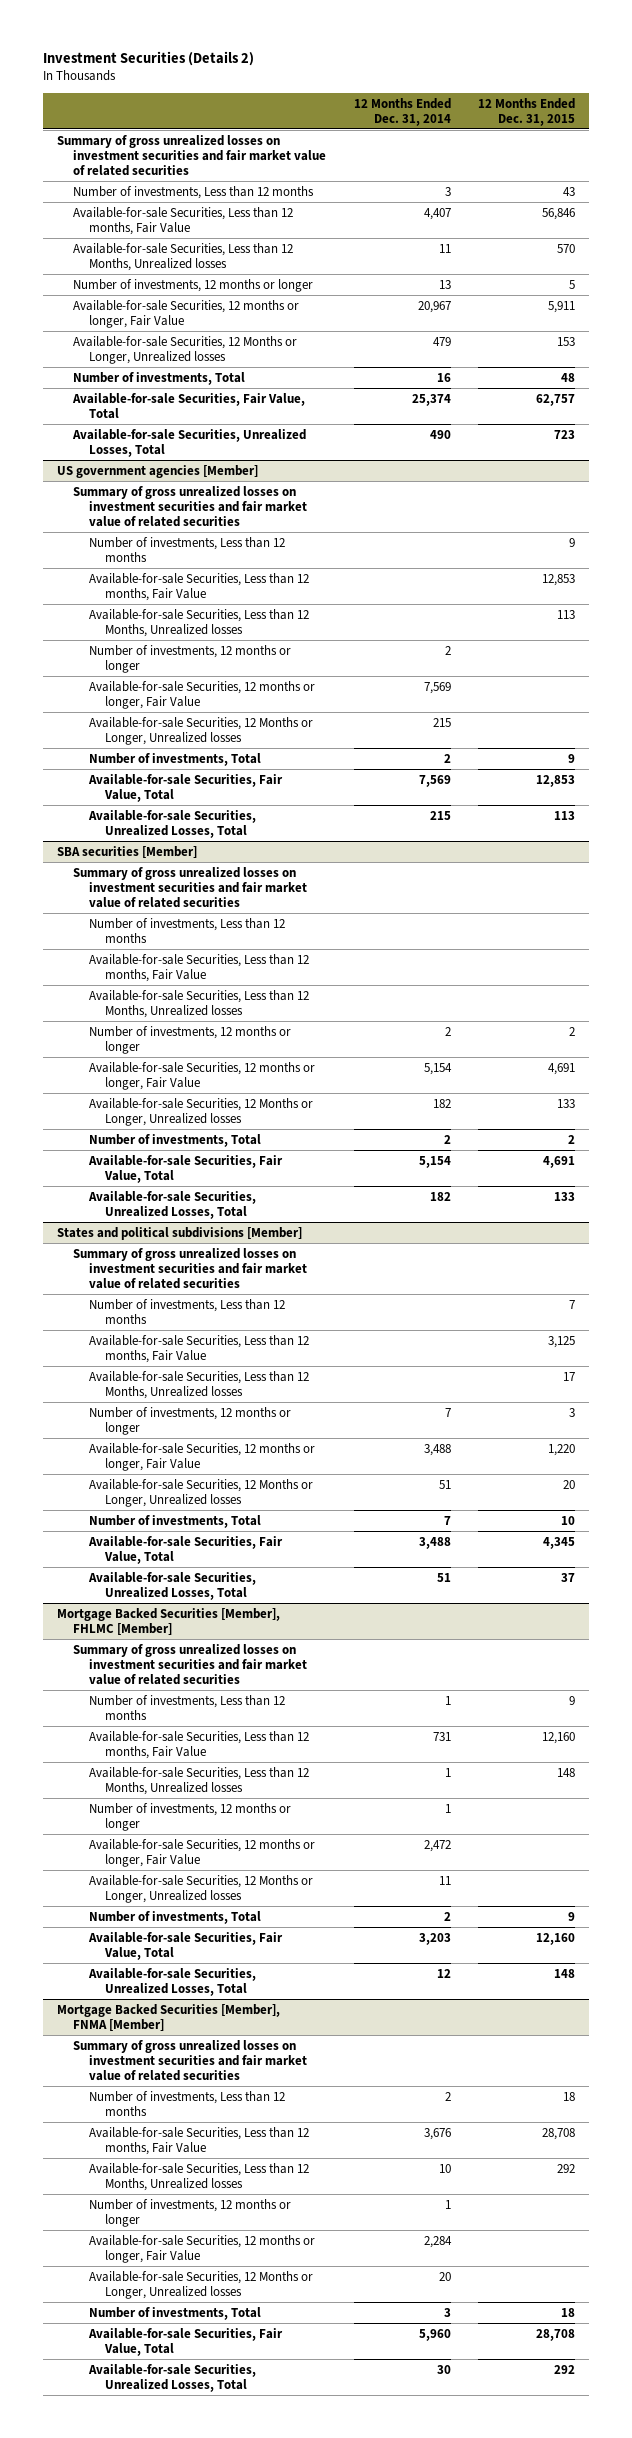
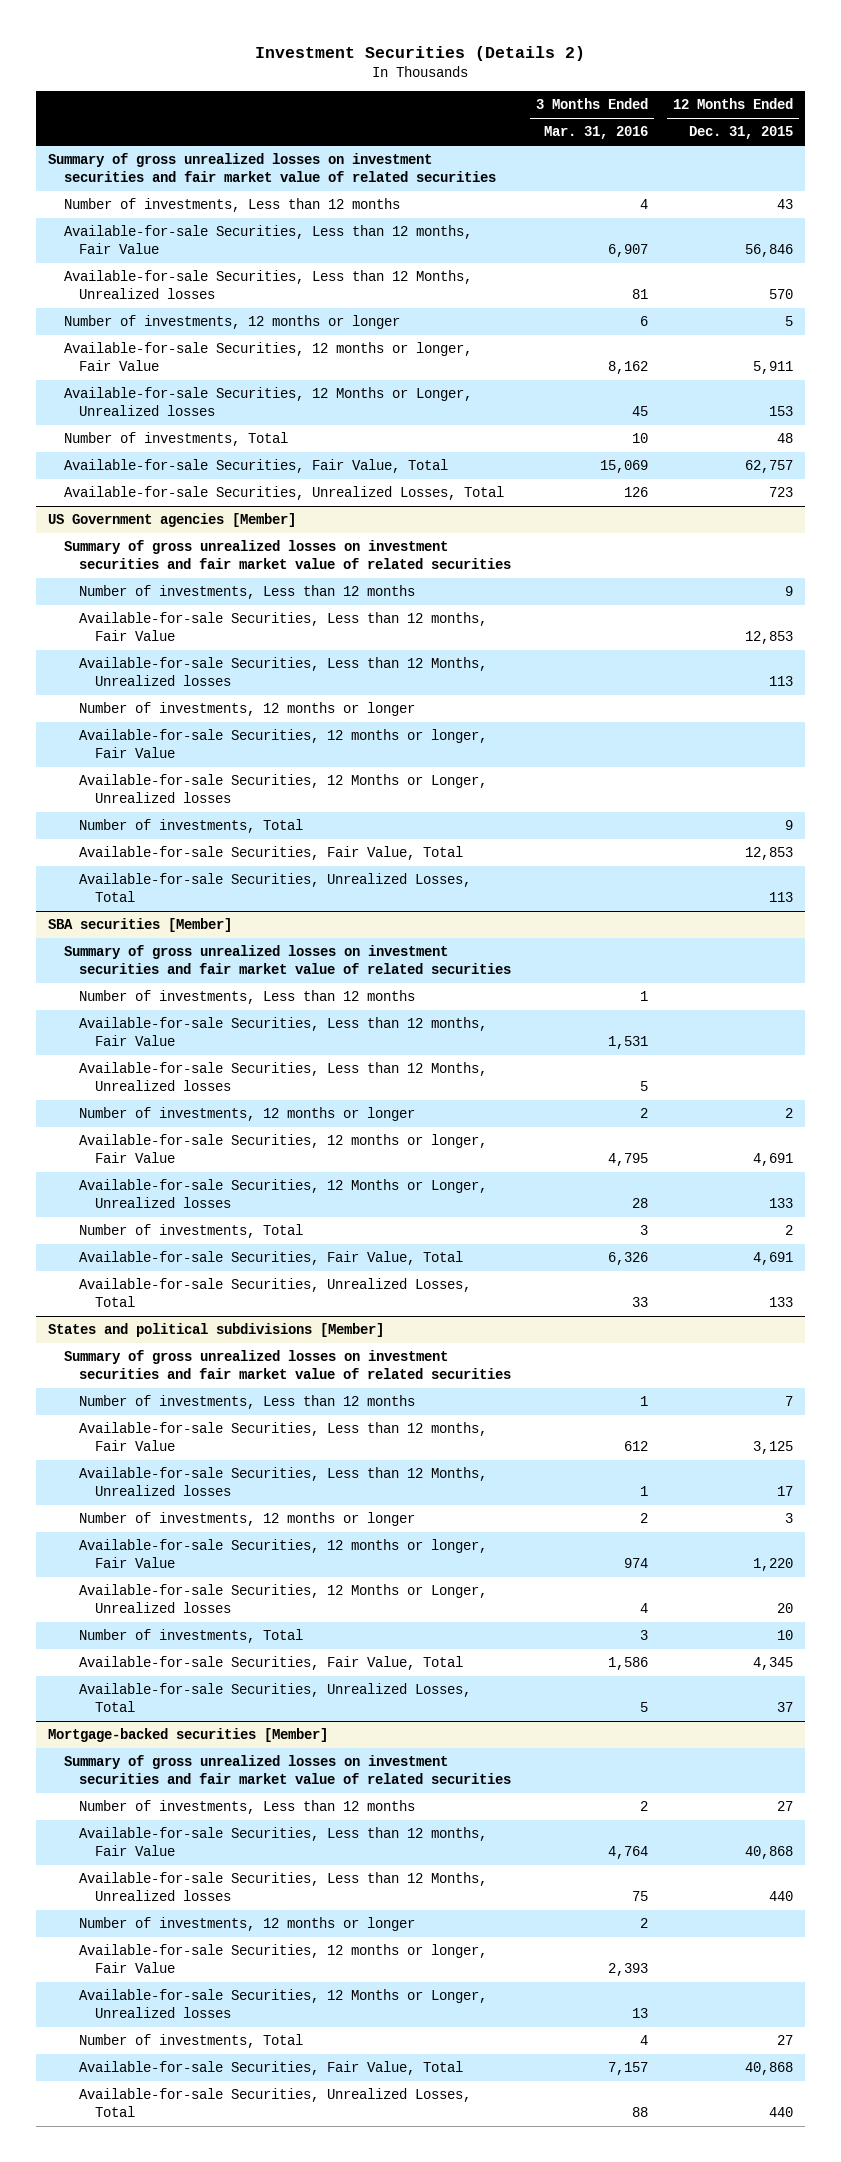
- | 12 Months Ended Dec. 31, 2014 | 12 Months Ended Dec. 31, 2015
+ | 3 Months Ended Mar. 31, 2016 | 12 Months Ended Dec. 31, 2015
- US government agencies [Member]
+ US Government agencies [Member]
- Mortgage Backed Securities [Member], FHLMC [Member]
- Summary of gross unrealized losses on investment securities and fair market value of related securities
- Number of investments, Less than 12 months | 1 | 9
- Available-for-sale Securities, Less than 12 months, Fair Value | 731 | 12,160
- Available-for-sale Securities, Less than 12 Months, Unrealized losses | 1 | 148
- Number of investments, 12 months or longer | 1 |
- Available-for-sale Securities, 12 months or longer, Fair Value | 2,472 |
- Available-for-sale Securities, 12 Months or Longer, Unrealized losses | 11 |
- Number of investments, Total | 2 | 9
- Available-for-sale Securities, Fair Value, Total | 3,203 | 12,160
- Available-for-sale Securities, Unrealized Losses, Total | 12 | 148
- Mortgage Backed Securities [Member], FNMA [Member]
+ Mortgage-backed securities [Member]
- Number of investments, Less than 12 months | 2 | 18
- Available-for-sale Securities, Less than 12 months, Fair Value | 3,676 | 28,708
- Available-for-sale Securities, Less than 12 Months, Unrealized losses | 10 | 292
+ Number of investments, Less than 12 months | 2 | 27
+ Available-for-sale Securities, Less than 12 months, Fair Value | 4,764 | 40,868
+ Available-for-sale Securities, Less than 12 Months, Unrealized losses | 75 | 440
- Number of investments, Total | 3 | 18
- Available-for-sale Securities, Fair Value, Total | 5,960 | 28,708
- Available-for-sale Securities, Unrealized Losses, Total | 30 | 292
+ Number of investments, Total | 4 | 27
+ Available-for-sale Securities, Fair Value, Total | 7,157 | 40,868
+ Available-for-sale Securities, Unrealized Losses, Total | 88 | 440

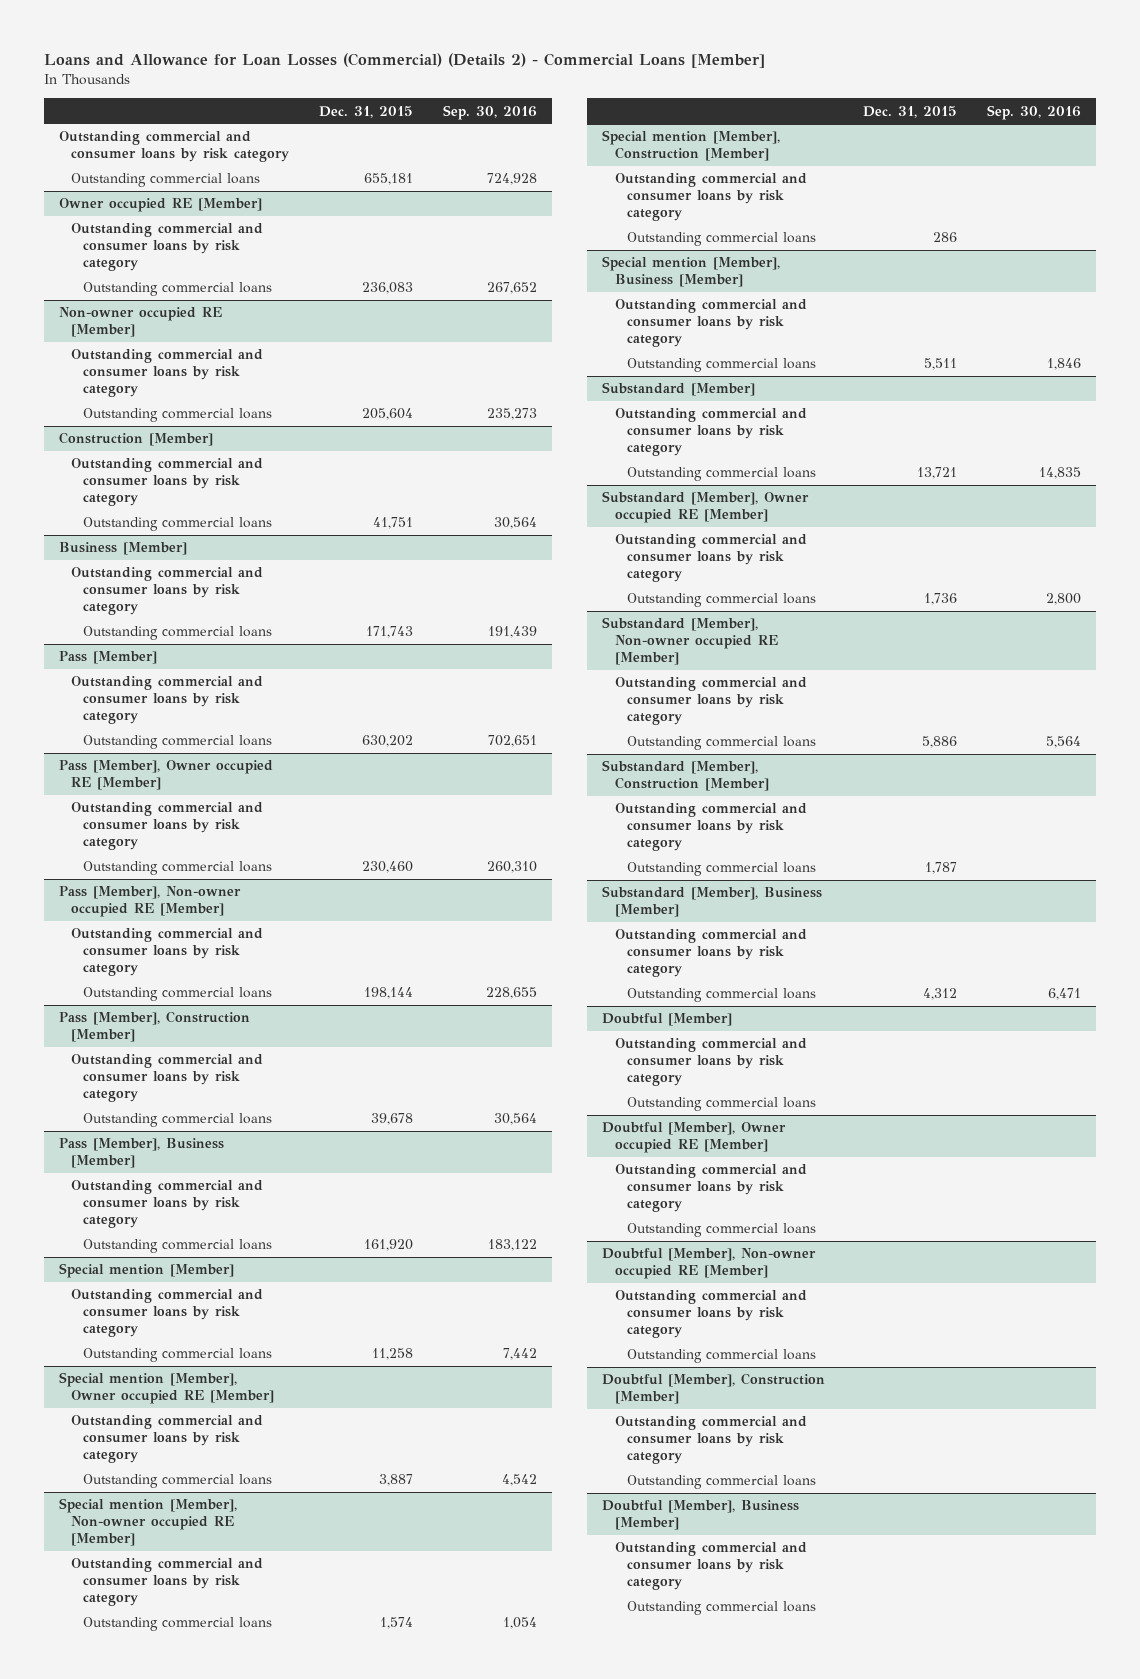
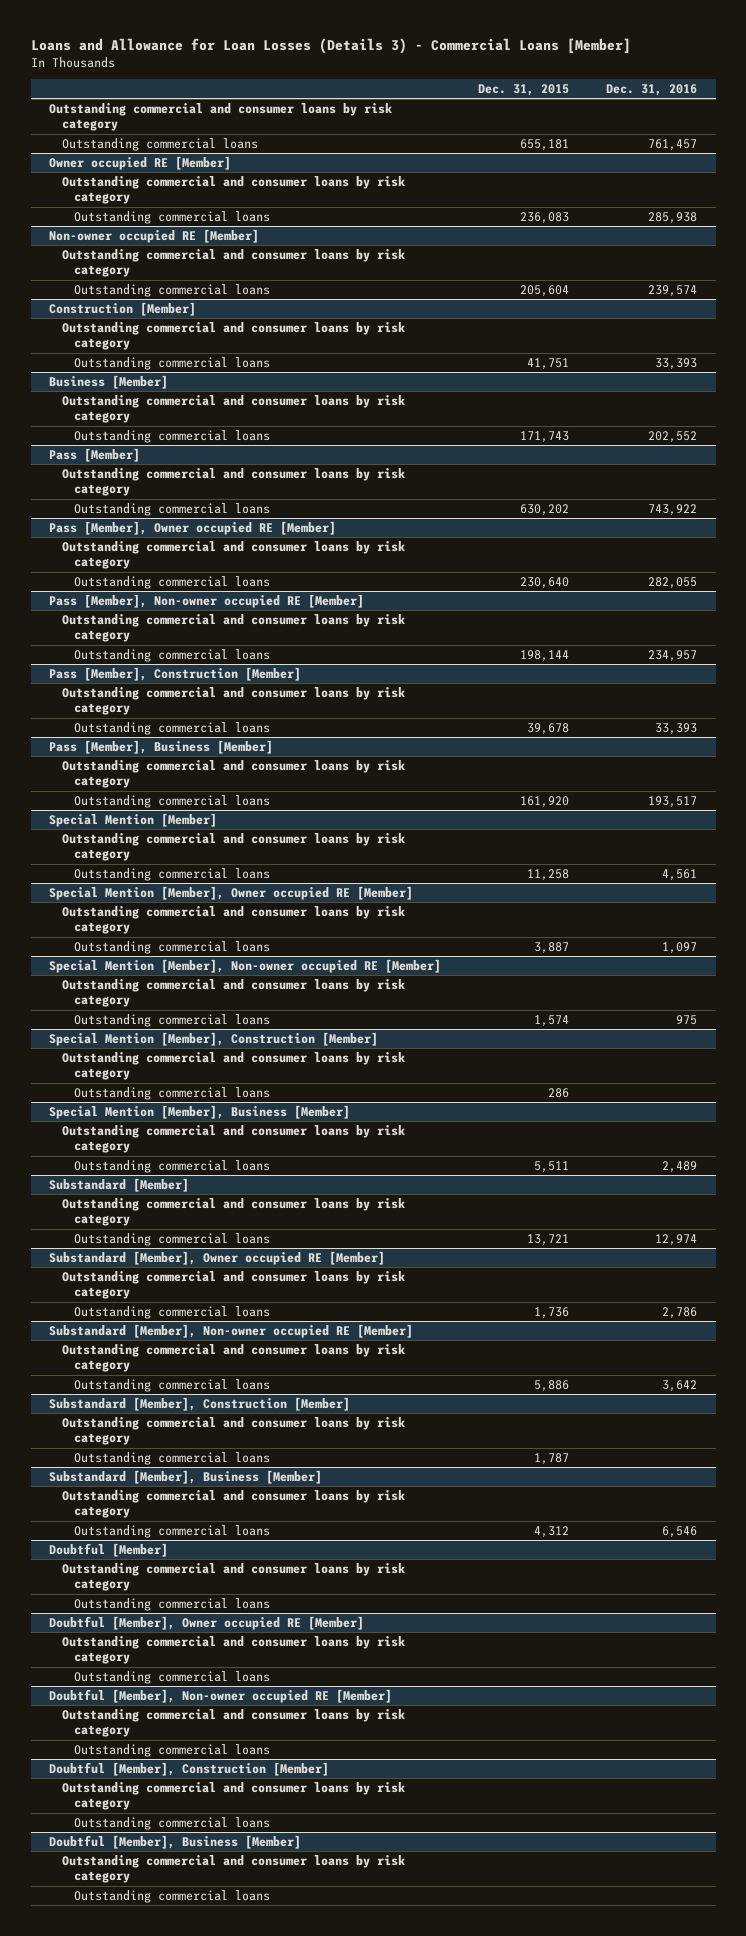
- Loans and Allowance for Loan Losses (Commercial) (Details 2) - Commercial Loans [Member]
+ Loans and Allowance for Loan Losses (Details 3) - Commercial Loans [Member]
- | Dec. 31, 2015 | Sep. 30, 2016
+ | Dec. 31, 2015 | Dec. 31, 2016
@ Pass [Member], Owner occupied RE [Member]
- Outstanding commercial loans | 230,460 | 260,310
+ Outstanding commercial loans | 230,640 | 282,055
- Special mention [Member]
+ Special Mention [Member]
- Special mention [Member], Owner occupied RE [Member]
+ Special Mention [Member], Owner occupied RE [Member]
- Special mention [Member], Non-owner occupied RE [Member]
+ Special Mention [Member], Non-owner occupied RE [Member]
- Special mention [Member], Construction [Member]
+ Special Mention [Member], Construction [Member]
- Special mention [Member], Business [Member]
+ Special Mention [Member], Business [Member]

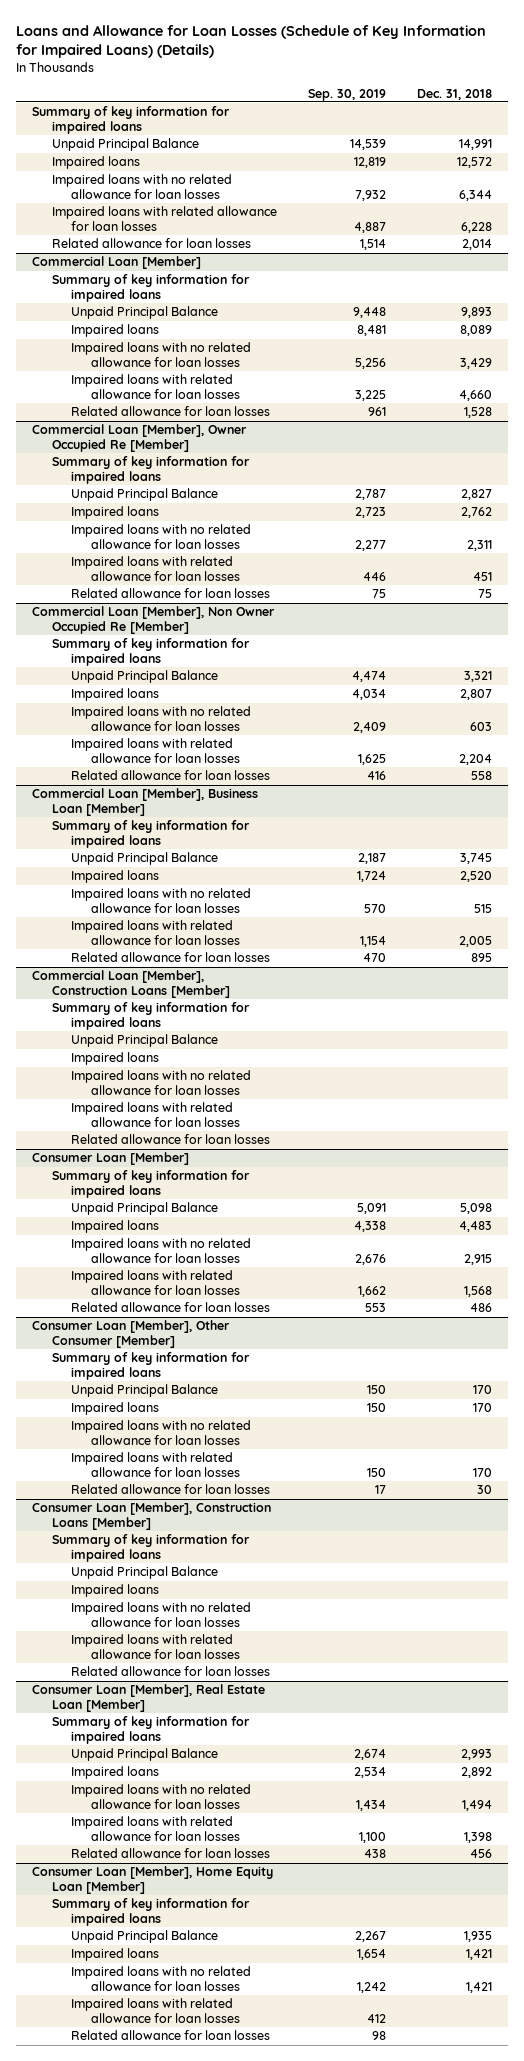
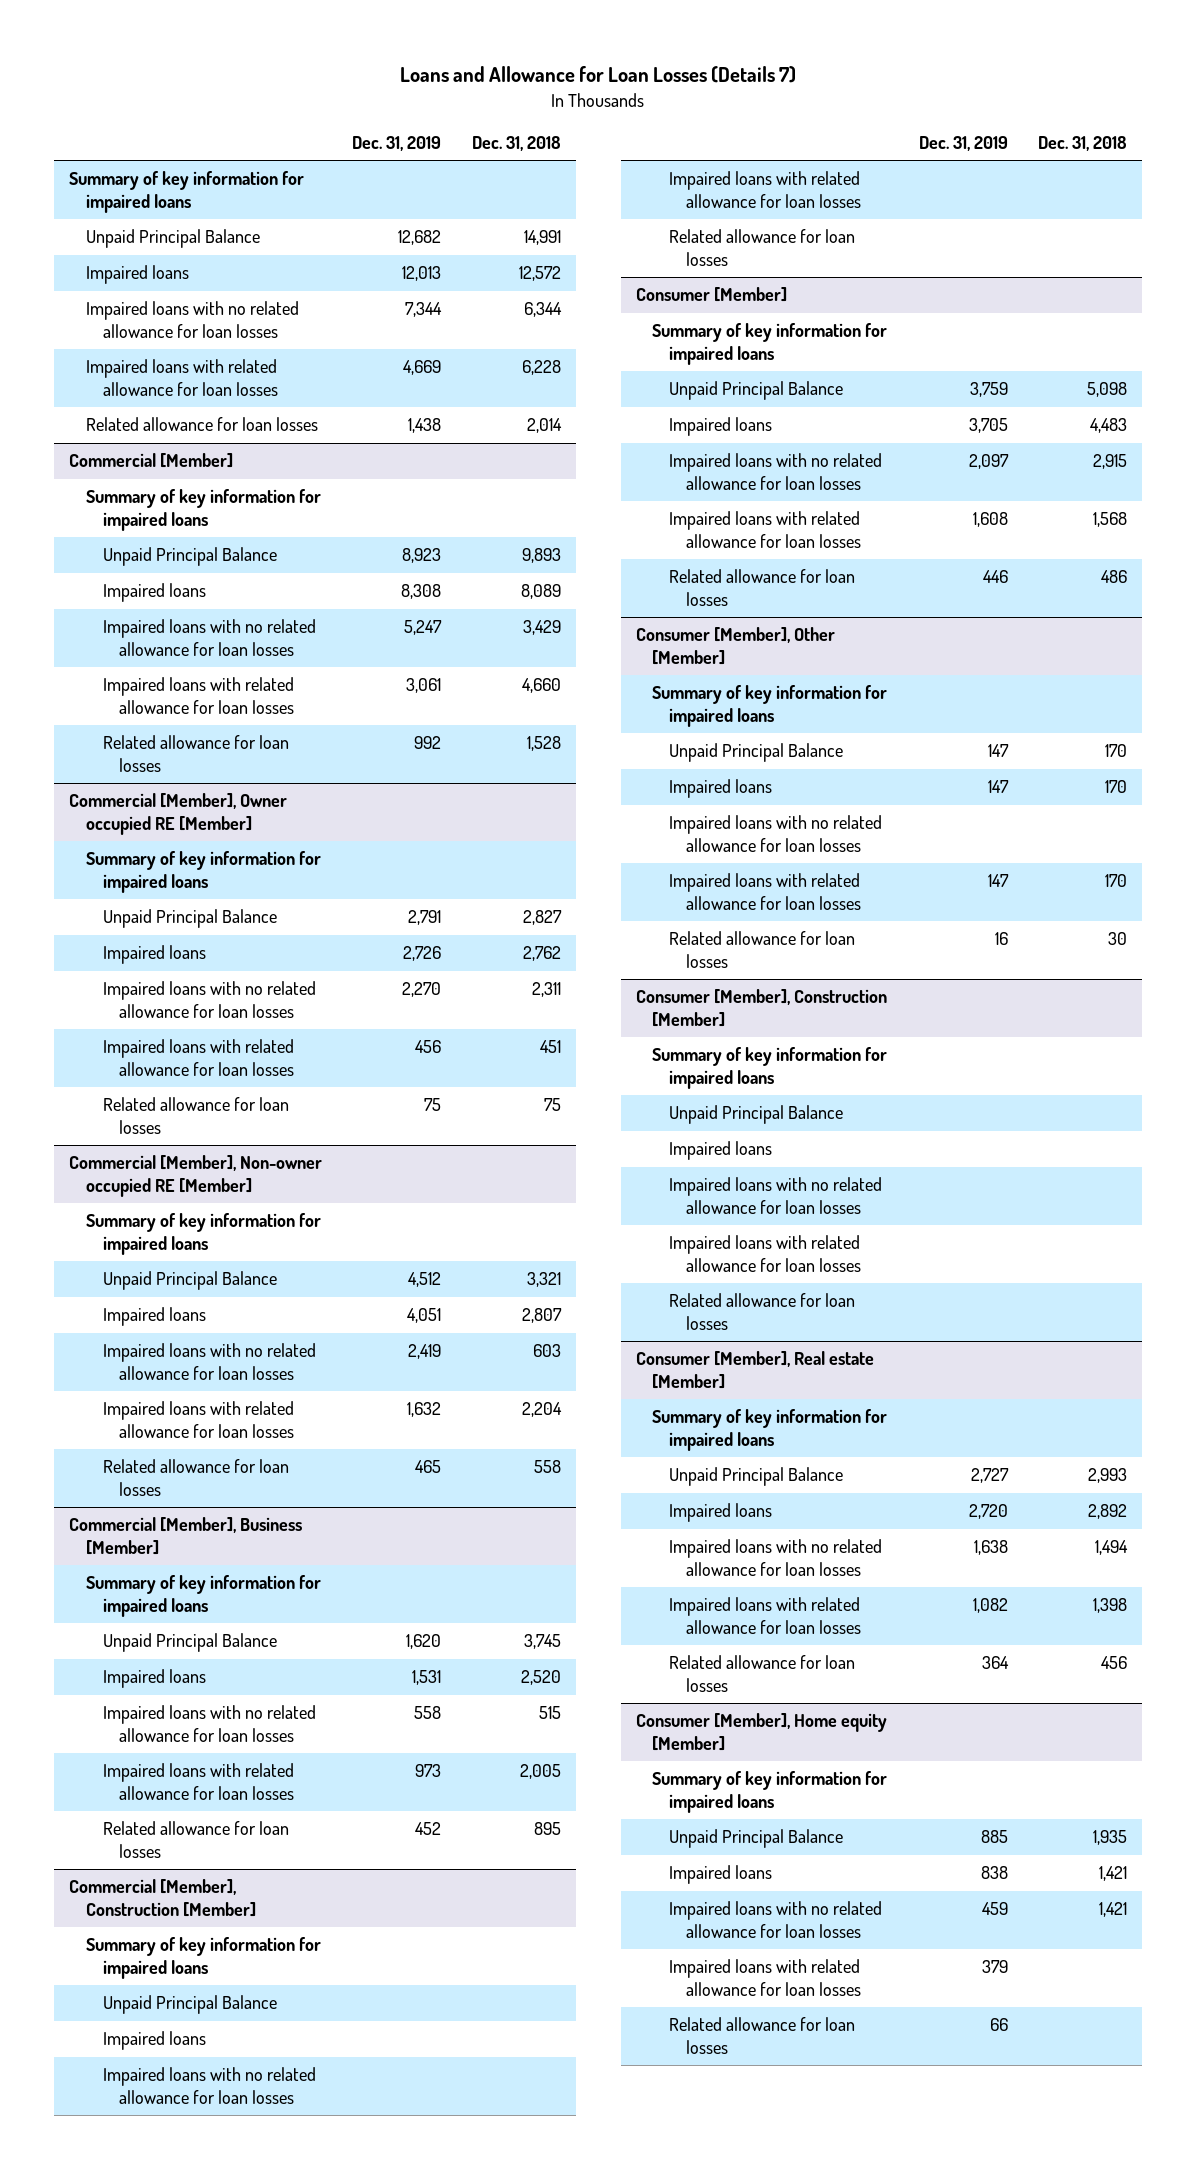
- Loans and Allowance for Loan Losses (Schedule of Key Information for Impaired Loans) (Details)
+ Loans and Allowance for Loan Losses (Details 7)
- | Sep. 30, 2019 | Dec. 31, 2018
+ | Dec. 31, 2019 | Dec. 31, 2018
- Commercial Loan [Member]
+ Commercial [Member]
- Commercial Loan [Member], Owner Occupied Re [Member]
+ Commercial [Member], Owner occupied RE [Member]
- Commercial Loan [Member], Non Owner Occupied Re [Member]
+ Commercial [Member], Non-owner occupied RE [Member]
- Commercial Loan [Member], Business Loan [Member]
+ Commercial [Member], Business [Member]
- Commercial Loan [Member], Construction Loans [Member]
+ Commercial [Member], Construction [Member]
- Consumer Loan [Member]
+ Consumer [Member]
- Consumer Loan [Member], Other Consumer [Member]
+ Consumer [Member], Other [Member]
- Consumer Loan [Member], Construction Loans [Member]
+ Consumer [Member], Construction [Member]
- Consumer Loan [Member], Real Estate Loan [Member]
+ Consumer [Member], Real estate [Member]
- Consumer Loan [Member], Home Equity Loan [Member]
+ Consumer [Member], Home equity [Member]

